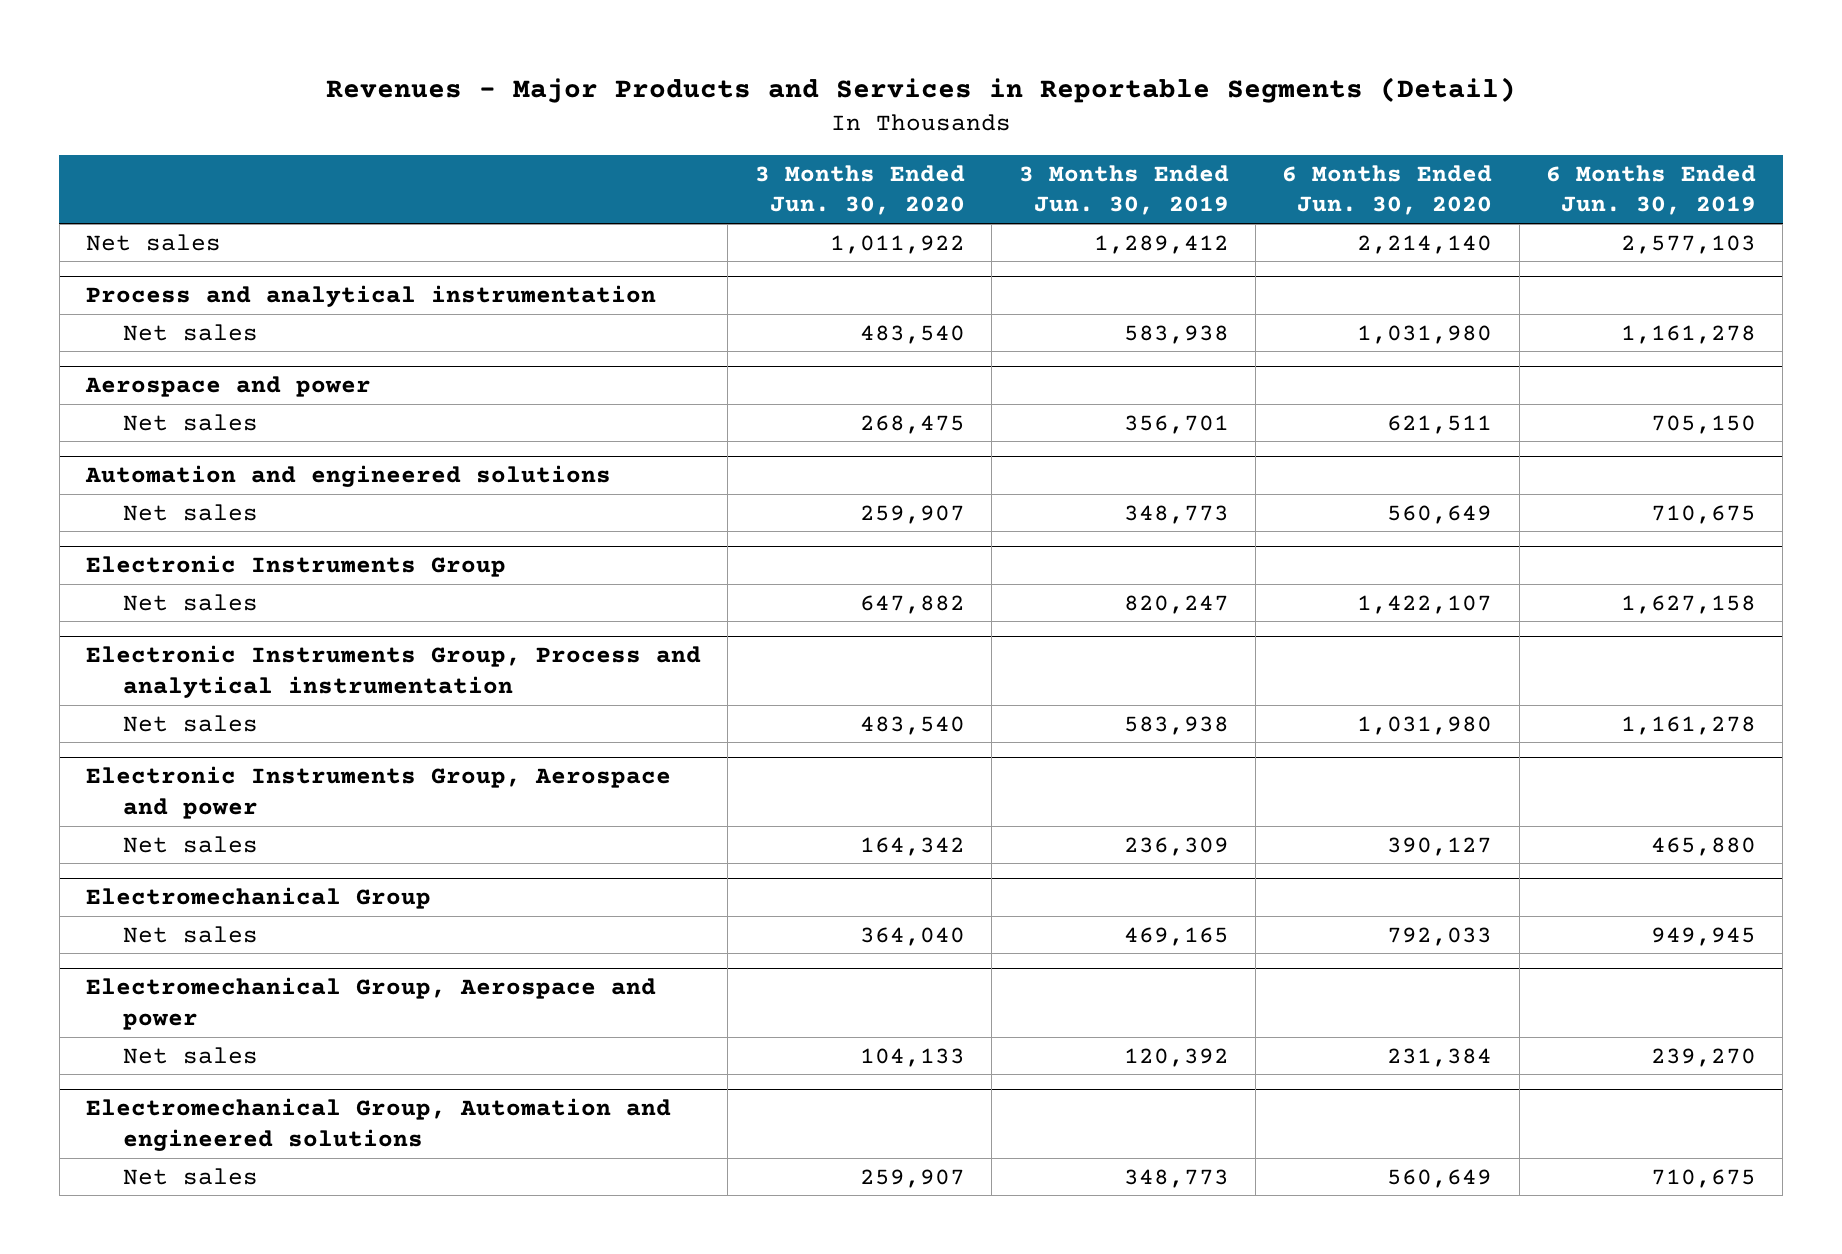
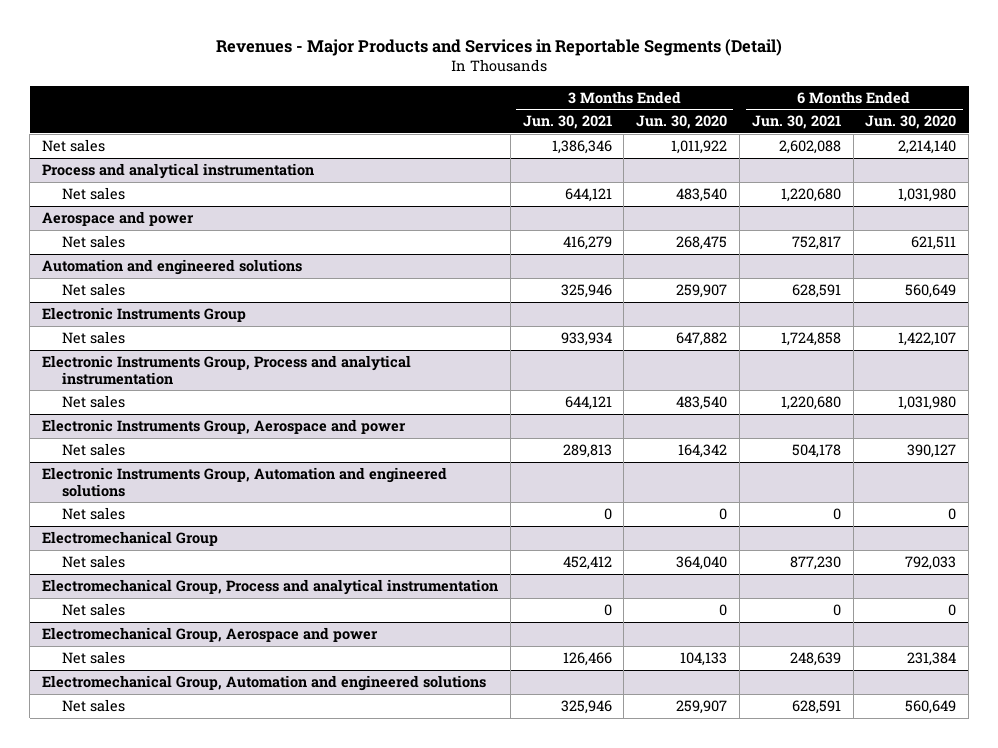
- | 3 Months Ended Jun. 30, 2020 | 3 Months Ended Jun. 30, 2019 | 6 Months Ended Jun. 30, 2020 | 6 Months Ended Jun. 30, 2019
+ | 3 Months Ended Jun. 30, 2021 | 3 Months Ended Jun. 30, 2020 | 6 Months Ended Jun. 30, 2021 | 6 Months Ended Jun. 30, 2020
+ Electronic Instruments Group, Automation and engineered solutions
+ Net sales | 0 | 0 | 0 | 0
+ Electromechanical Group, Process and analytical instrumentation
+ Net sales | 0 | 0 | 0 | 0

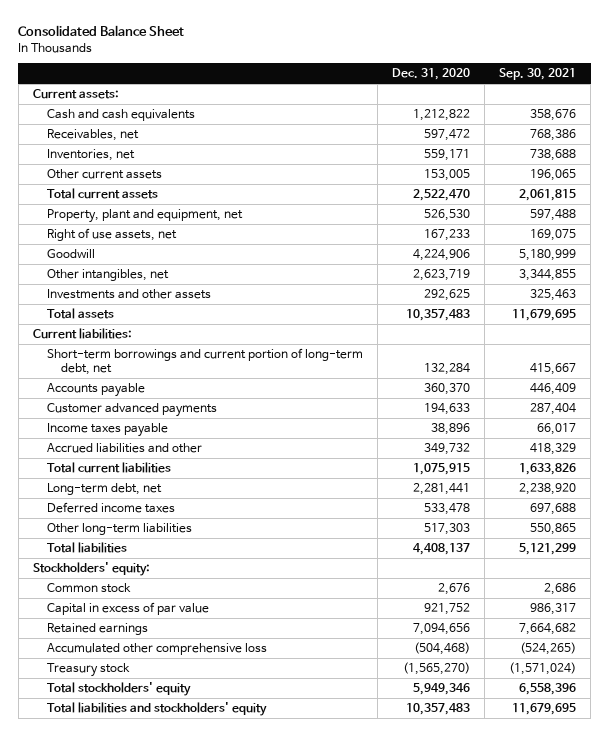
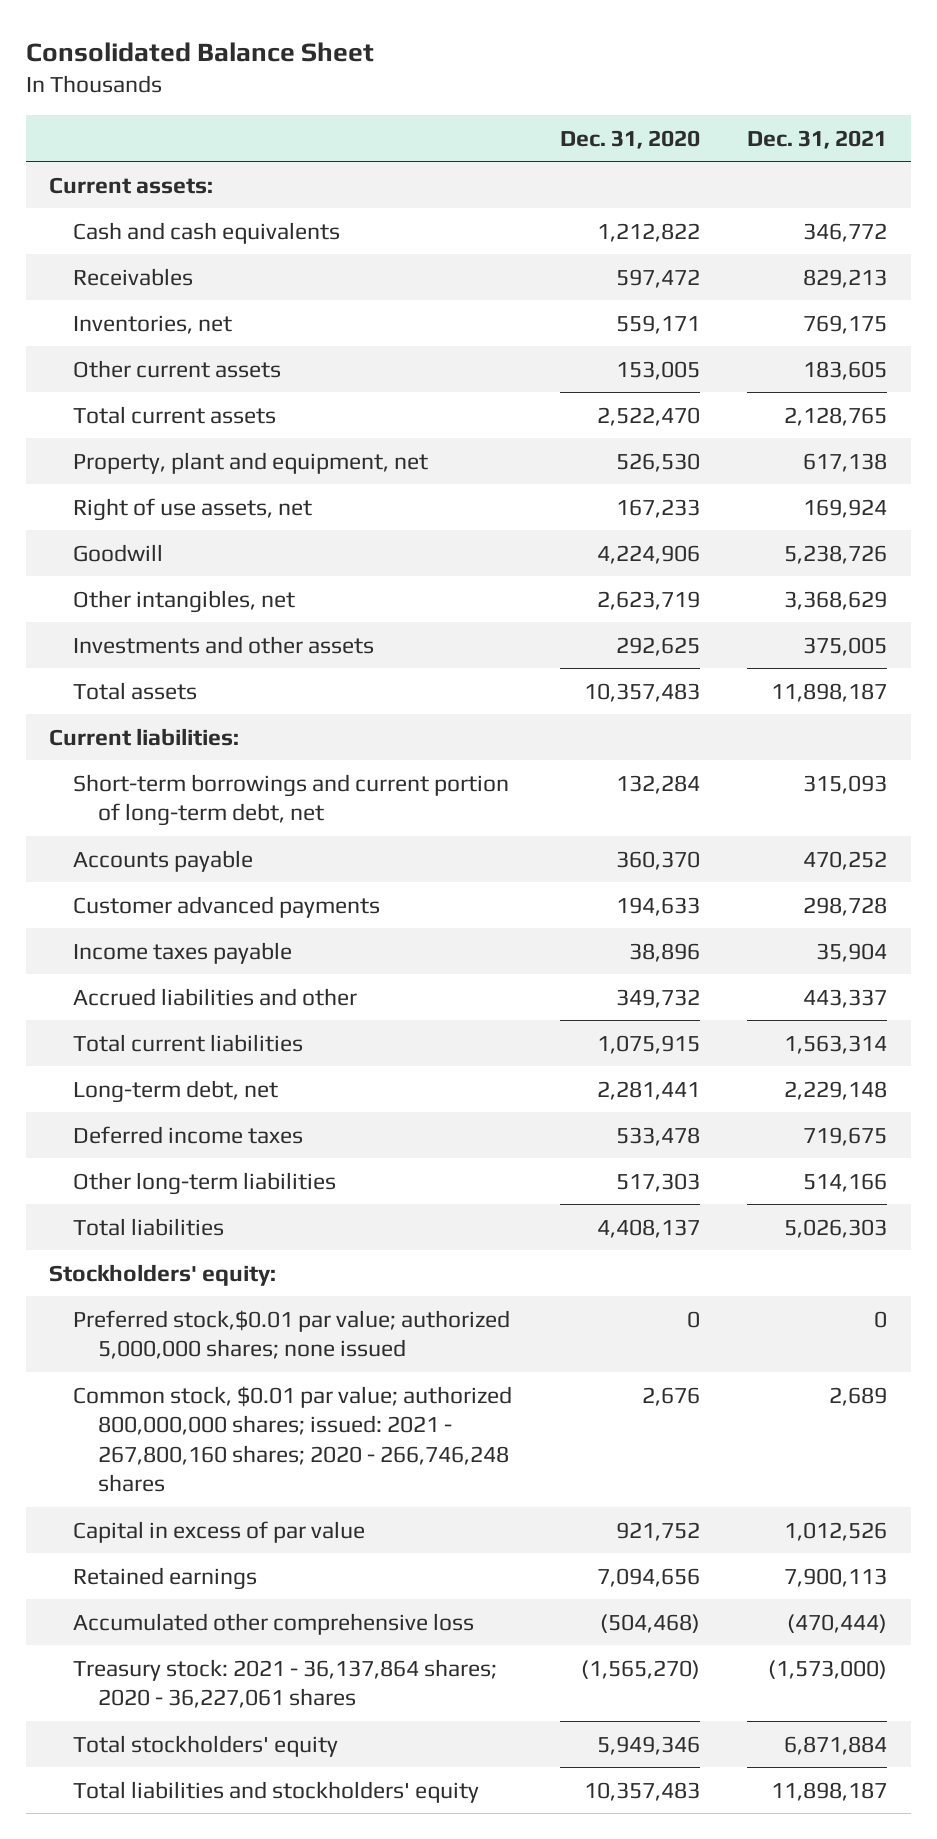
- | Dec. 31, 2020 | Sep. 30, 2021
+ | Dec. 31, 2020 | Dec. 31, 2021
- Receivables, net | 597,472 | 768,386
+ Receivables | 597,472 | 829,213
- Common stock | 2,676 | 2,686
+ Preferred stock,$0.01 par value; authorized 5,000,000 shares; none issued | 0 | 0
+ Common stock, $0.01 par value; authorized 800,000,000 shares; issued: 2021 - 267,800,160 shares; 2020 - 266,746,248 shares | 2,676 | 2,689
- Treasury stock | (1,565,270) | (1,571,024)
+ Treasury stock: 2021 - 36,137,864 shares; 2020 - 36,227,061 shares | (1,565,270) | (1,573,000)

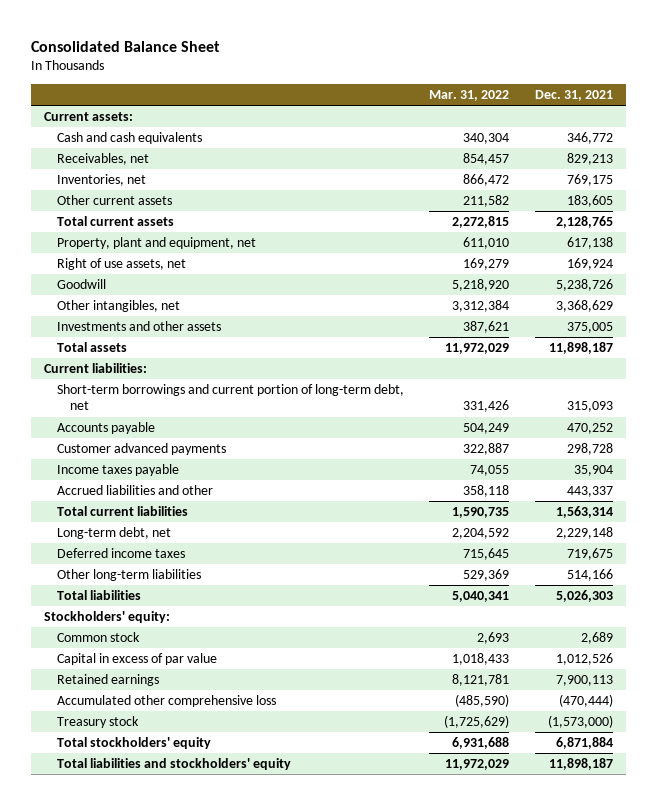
- | Dec. 31, 2020 | Dec. 31, 2021
+ | Mar. 31, 2022 | Dec. 31, 2021
- Receivables | 597,472 | 829,213
+ Receivables, net | 854,457 | 829,213
- Preferred stock,$0.01 par value; authorized 5,000,000 shares; none issued | 0 | 0
- Common stock, $0.01 par value; authorized 800,000,000 shares; issued: 2021 - 267,800,160 shares; 2020 - 266,746,248 shares | 2,676 | 2,689
+ Common stock | 2,693 | 2,689
- Treasury stock: 2021 - 36,137,864 shares; 2020 - 36,227,061 shares | (1,565,270) | (1,573,000)
+ Treasury stock | (1,725,629) | (1,573,000)

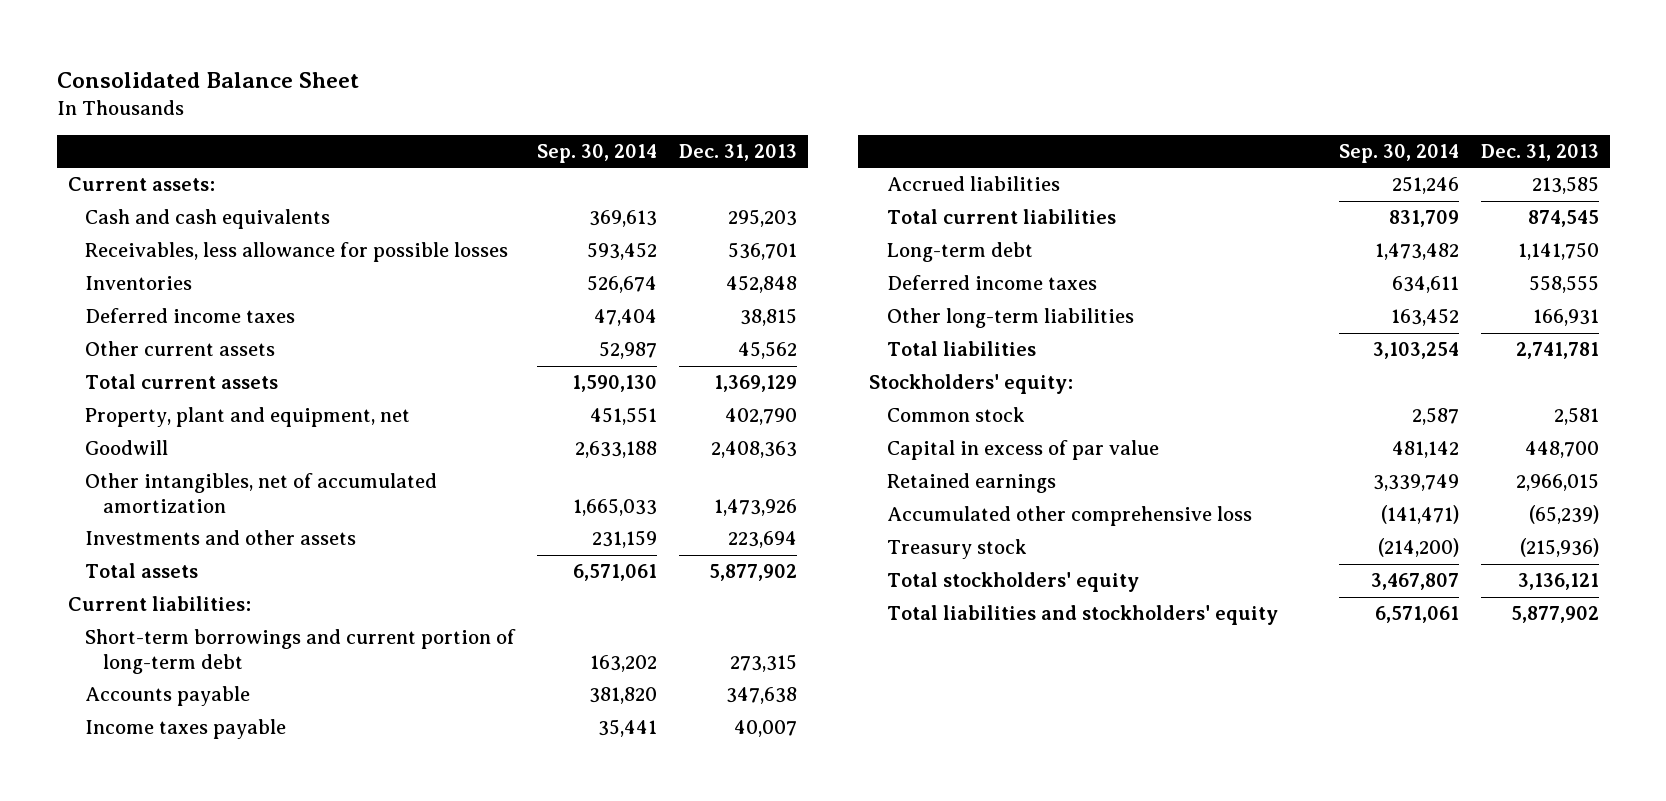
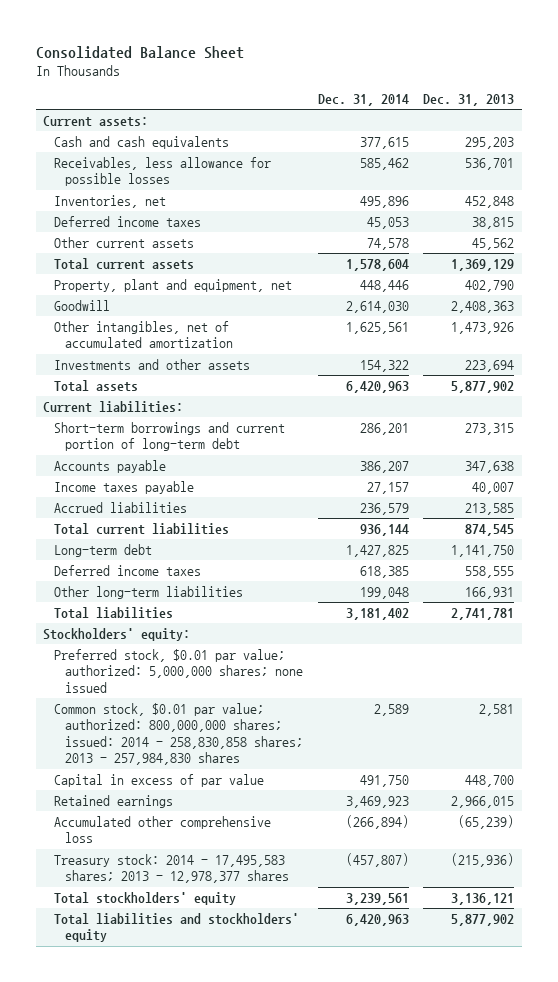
- | Sep. 30, 2014 | Dec. 31, 2013
+ | Dec. 31, 2014 | Dec. 31, 2013
- Inventories | 526,674 | 452,848
+ Inventories, net | 495,896 | 452,848
- Common stock | 2,587 | 2,581
+ Preferred stock, $0.01 par value; authorized: 5,000,000 shares; none issued
+ Common stock, $0.01 par value; authorized: 800,000,000 shares; issued: 2014 - 258,830,858 shares; 2013 - 257,984,830 shares | 2,589 | 2,581
- Treasury stock | (214,200) | (215,936)
+ Treasury stock: 2014 - 17,495,583 shares; 2013 - 12,978,377 shares | (457,807) | (215,936)

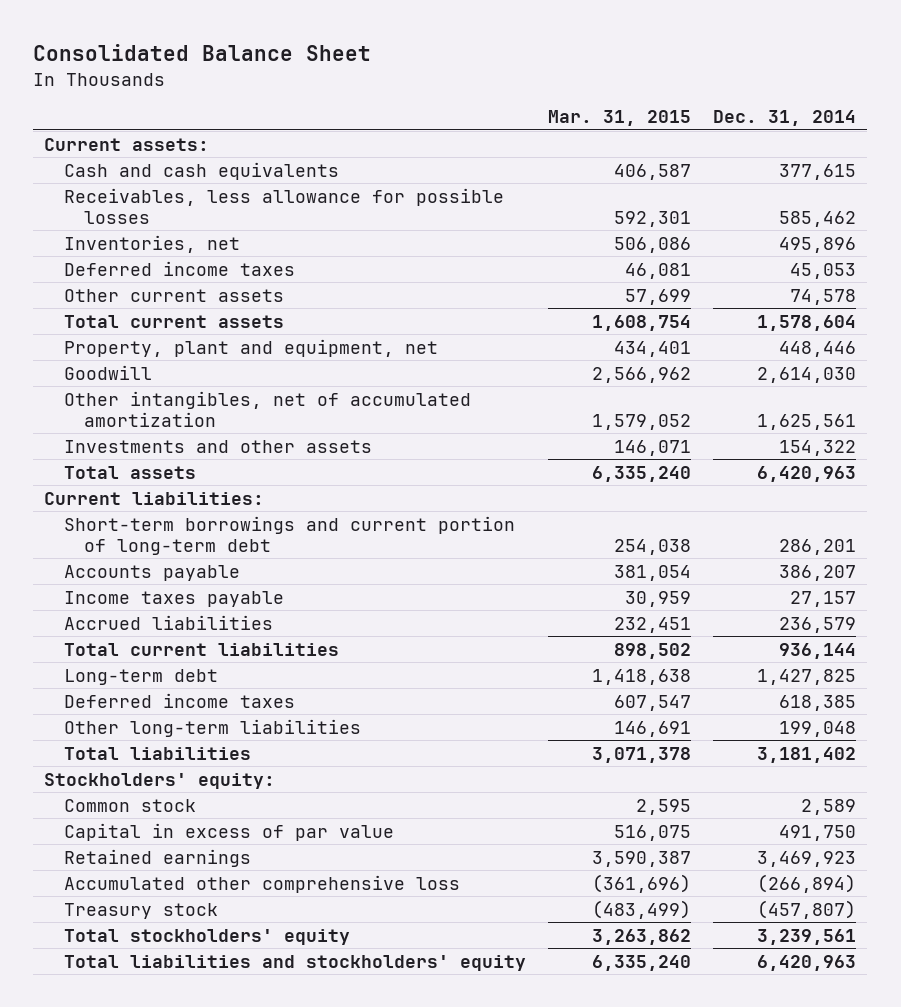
- | Dec. 31, 2014 | Dec. 31, 2013
+ | Mar. 31, 2015 | Dec. 31, 2014
- Preferred stock, $0.01 par value; authorized: 5,000,000 shares; none issued
- Common stock, $0.01 par value; authorized: 800,000,000 shares; issued: 2014 - 258,830,858 shares; 2013 - 257,984,830 shares | 2,589 | 2,581
+ Common stock | 2,595 | 2,589
- Treasury stock: 2014 - 17,495,583 shares; 2013 - 12,978,377 shares | (457,807) | (215,936)
+ Treasury stock | (483,499) | (457,807)

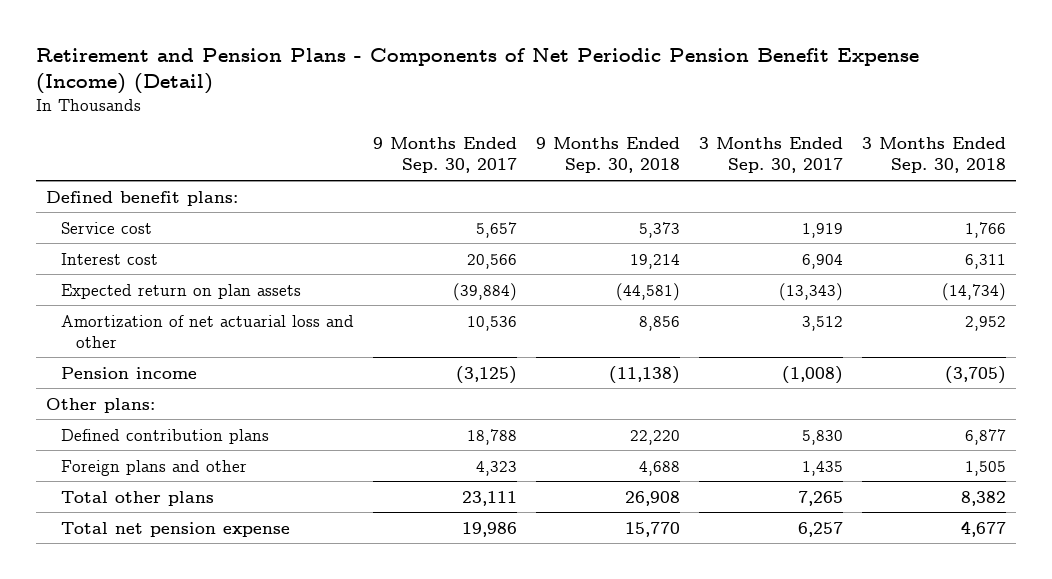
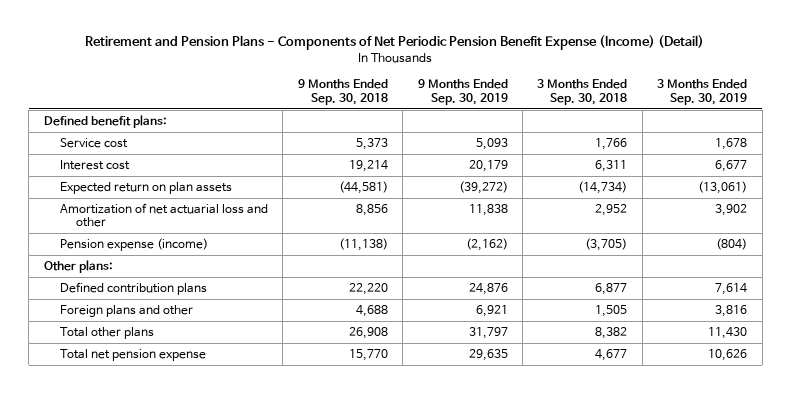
- | 9 Months Ended Sep. 30, 2017 | 9 Months Ended Sep. 30, 2018 | 3 Months Ended Sep. 30, 2017 | 3 Months Ended Sep. 30, 2018
+ | 9 Months Ended Sep. 30, 2018 | 9 Months Ended Sep. 30, 2019 | 3 Months Ended Sep. 30, 2018 | 3 Months Ended Sep. 30, 2019
- Pension income | (3,125) | (11,138) | (1,008) | (3,705)
+ Pension expense (income) | (11,138) | (2,162) | (3,705) | (804)

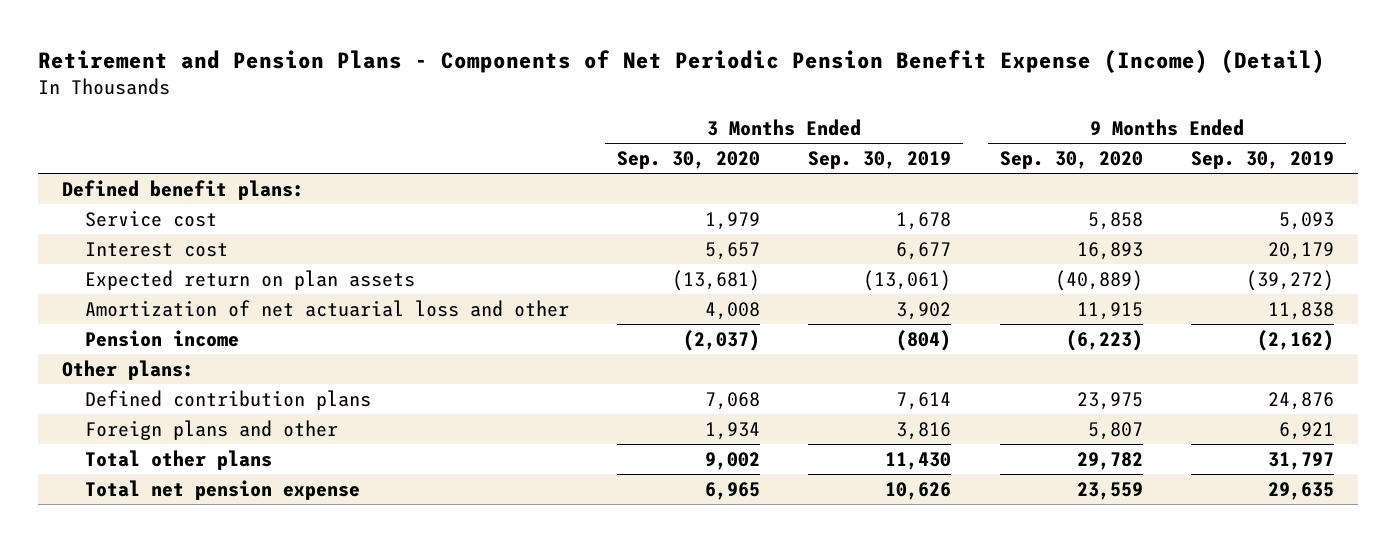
- | 9 Months Ended Sep. 30, 2018 | 9 Months Ended Sep. 30, 2019 | 3 Months Ended Sep. 30, 2018 | 3 Months Ended Sep. 30, 2019
+ | 3 Months Ended Sep. 30, 2020 | 3 Months Ended Sep. 30, 2019 | 9 Months Ended Sep. 30, 2020 | 9 Months Ended Sep. 30, 2019
- Pension expense (income) | (11,138) | (2,162) | (3,705) | (804)
+ Pension income | (2,037) | (804) | (6,223) | (2,162)

